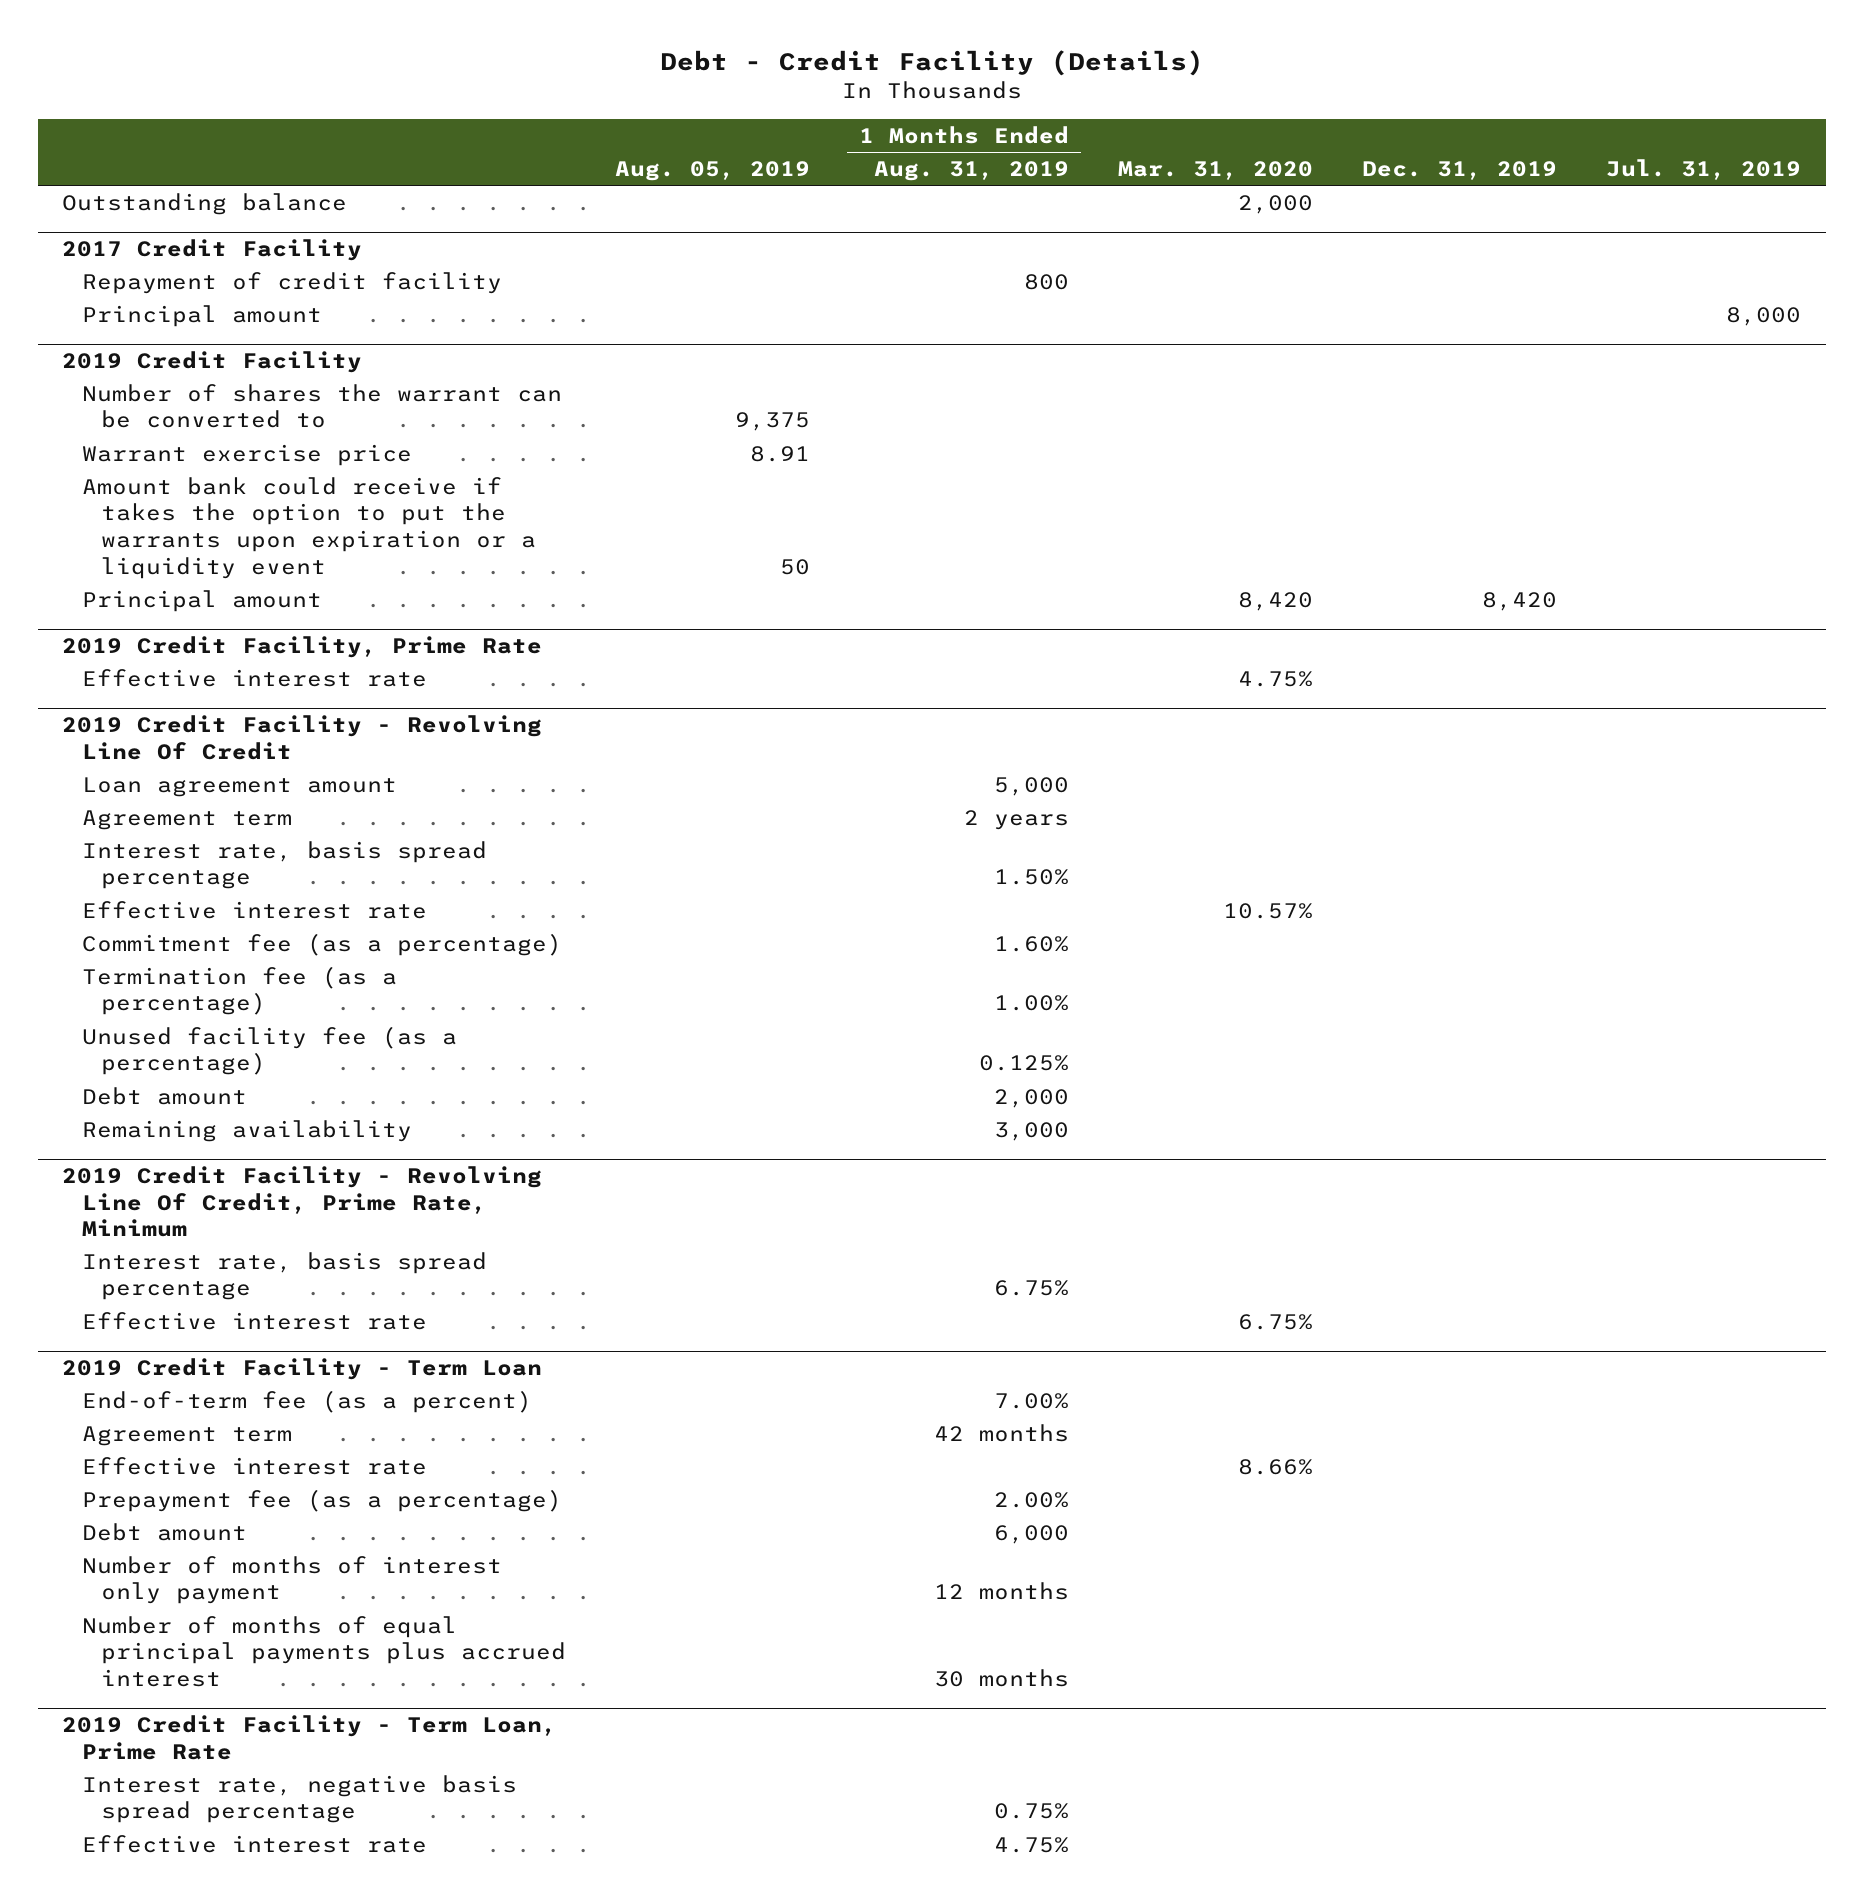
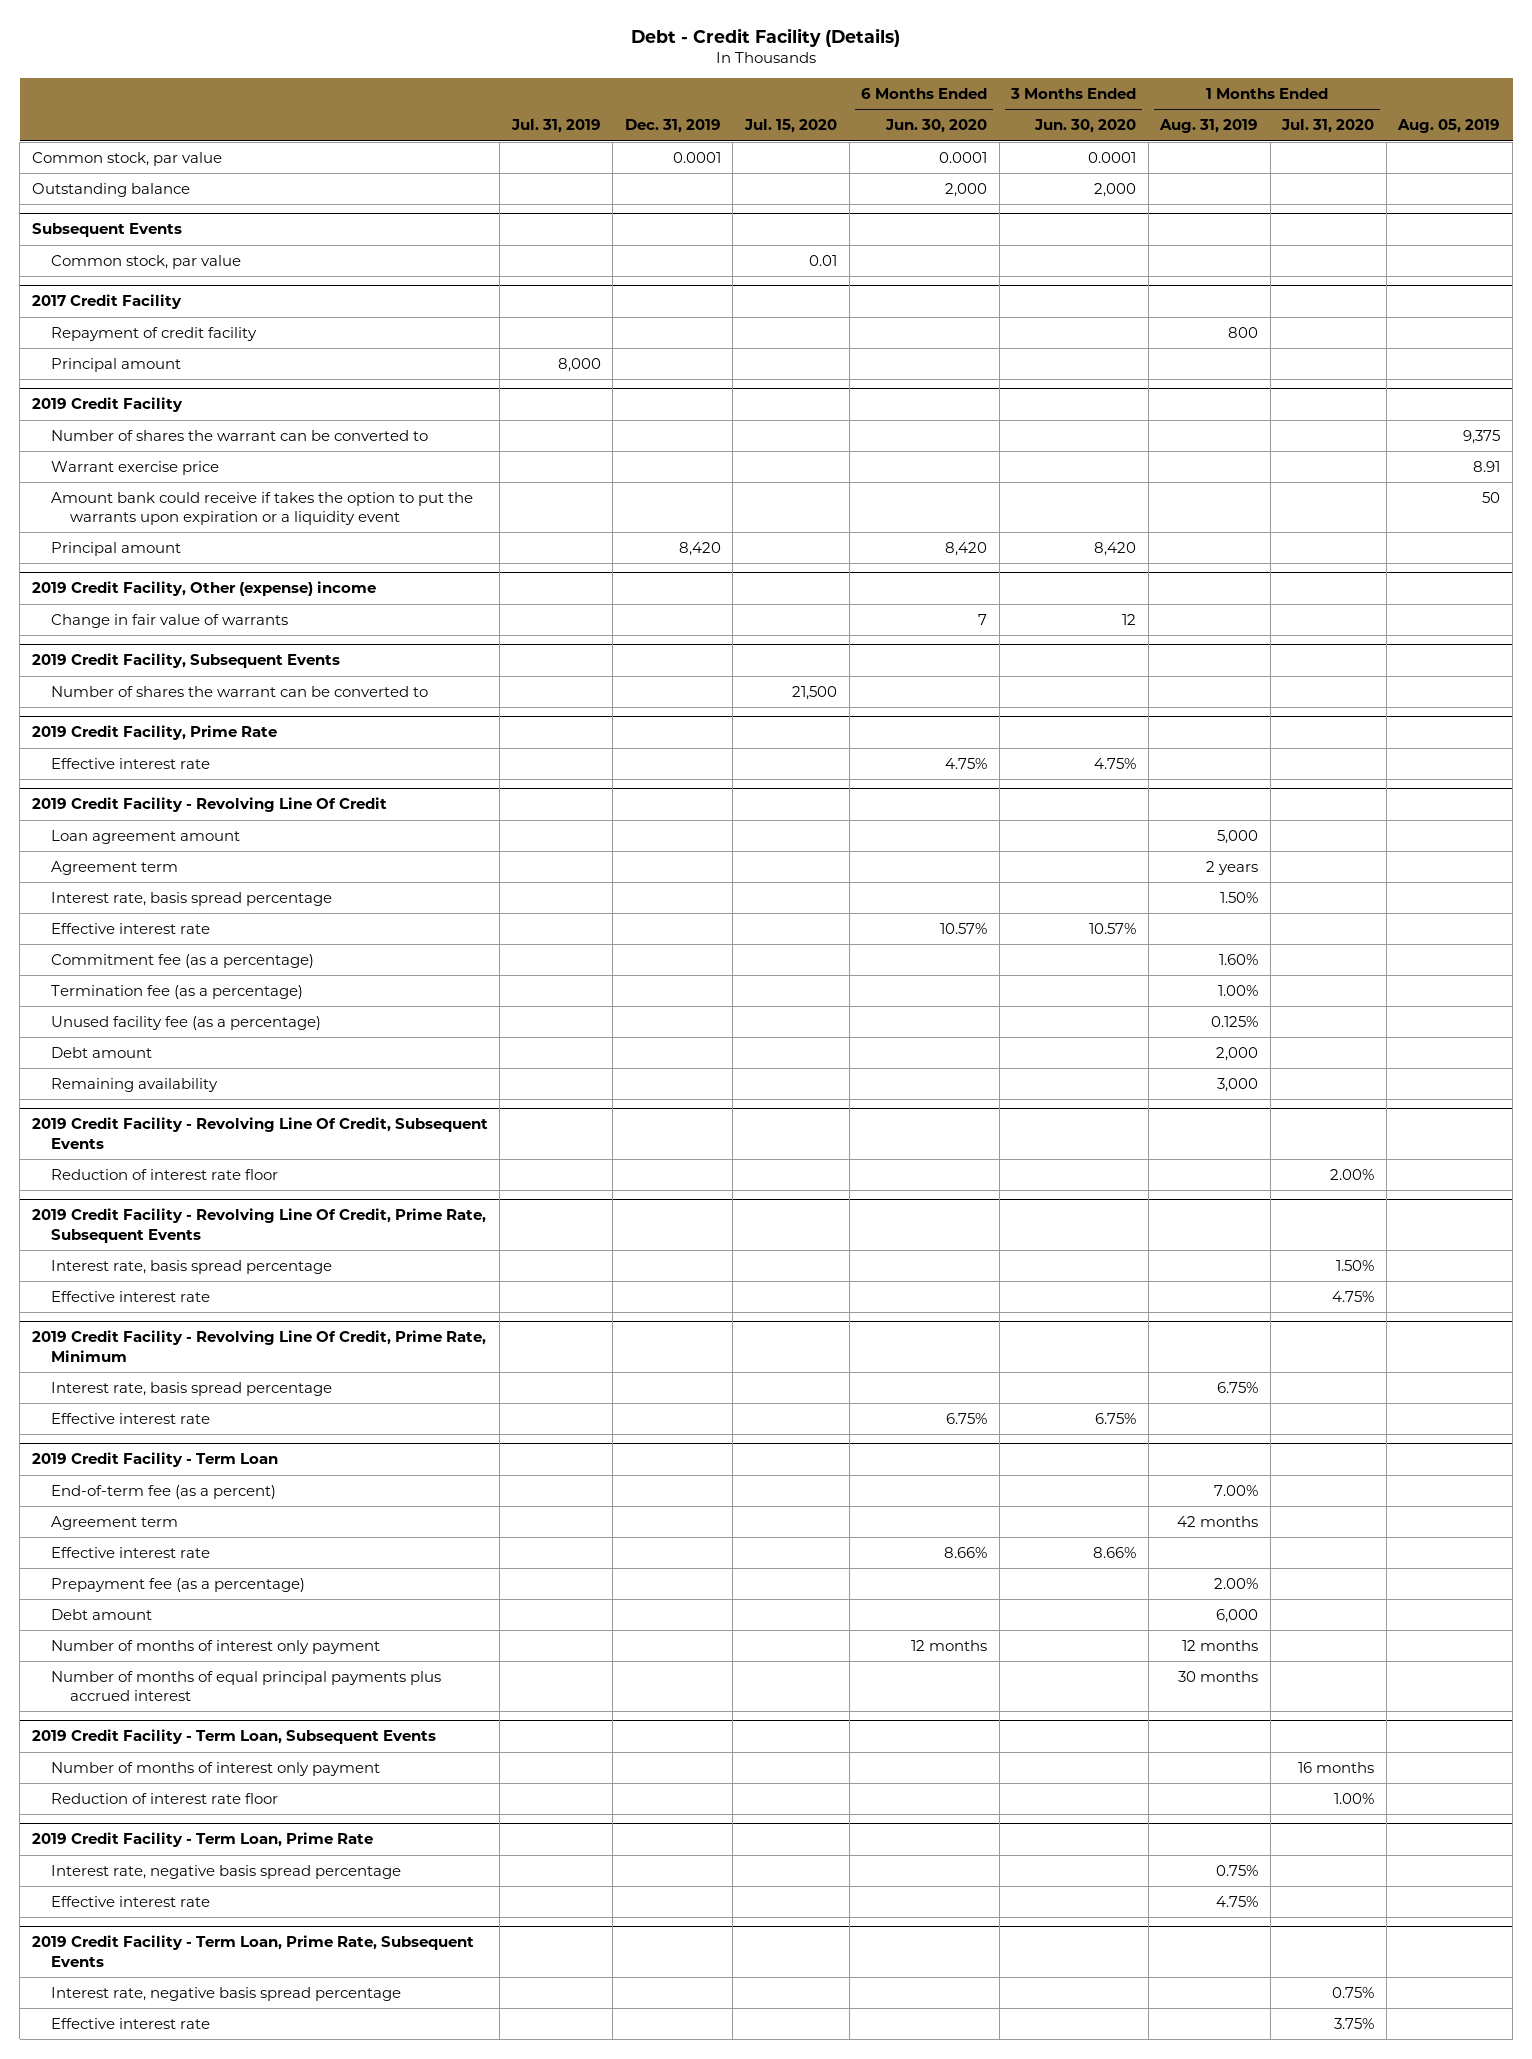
- | Aug. 05, 2019 | 1 Months Ended Aug. 31, 2019 | Mar. 31, 2020 | Dec. 31, 2019 | Jul. 31, 2019
+ | Jul. 31, 2019 | Dec. 31, 2019 | Jul. 15, 2020 | 6 Months Ended Jun. 30, 2020 | 3 Months Ended Jun. 30, 2020 | 1 Months Ended Aug. 31, 2019 | 1 Months Ended Jul. 31, 2020 | Aug. 05, 2019
+ Common stock, par value | | 0.0001 | | 0.0001 | 0.0001 | | |
+ Subsequent Events
+ Common stock, par value | | | 0.01 | | | | |
+ 2019 Credit Facility, Other (expense) income
+ Change in fair value of warrants | | | | 7 | 12 | | |
+ 2019 Credit Facility, Subsequent Events
+ Number of shares the warrant can be converted to | | | 21,500 | | | | |
+ 2019 Credit Facility - Revolving Line Of Credit, Subsequent Events
+ Reduction of interest rate floor | | | | | | | 2.00% |
+ 2019 Credit Facility - Revolving Line Of Credit, Prime Rate, Subsequent Events
+ Interest rate, basis spread percentage | | | | | | | 1.50% |
+ Effective interest rate | | | | | | | 4.75% |
+ 2019 Credit Facility - Term Loan, Subsequent Events
+ Number of months of interest only payment | | | | | | | 16 months |
+ Reduction of interest rate floor | | | | | | | 1.00% |
+ 2019 Credit Facility - Term Loan, Prime Rate, Subsequent Events
+ Interest rate, negative basis spread percentage | | | | | | | 0.75% |
+ Effective interest rate | | | | | | | 3.75% |

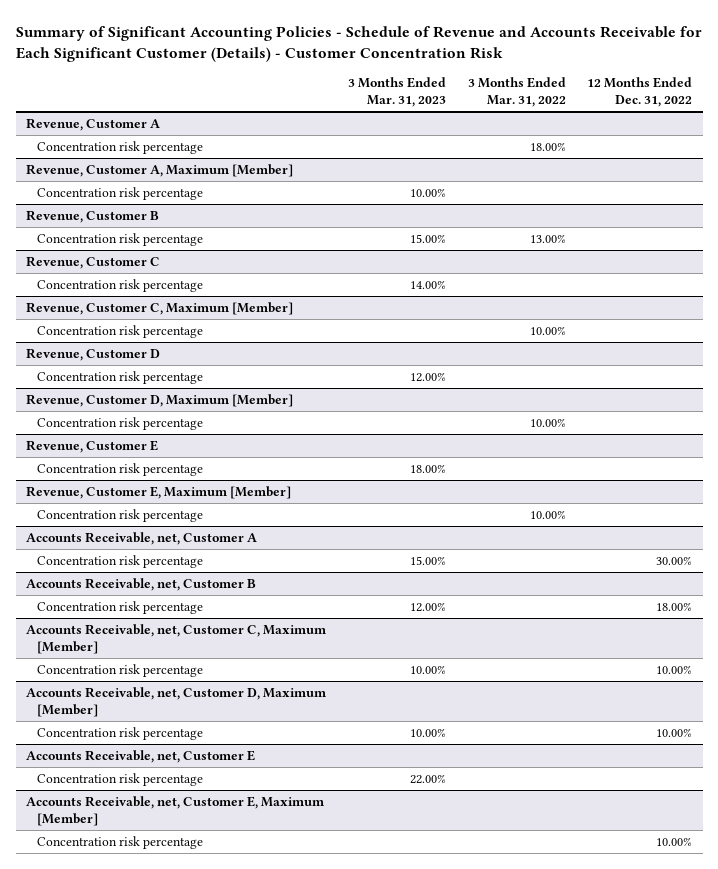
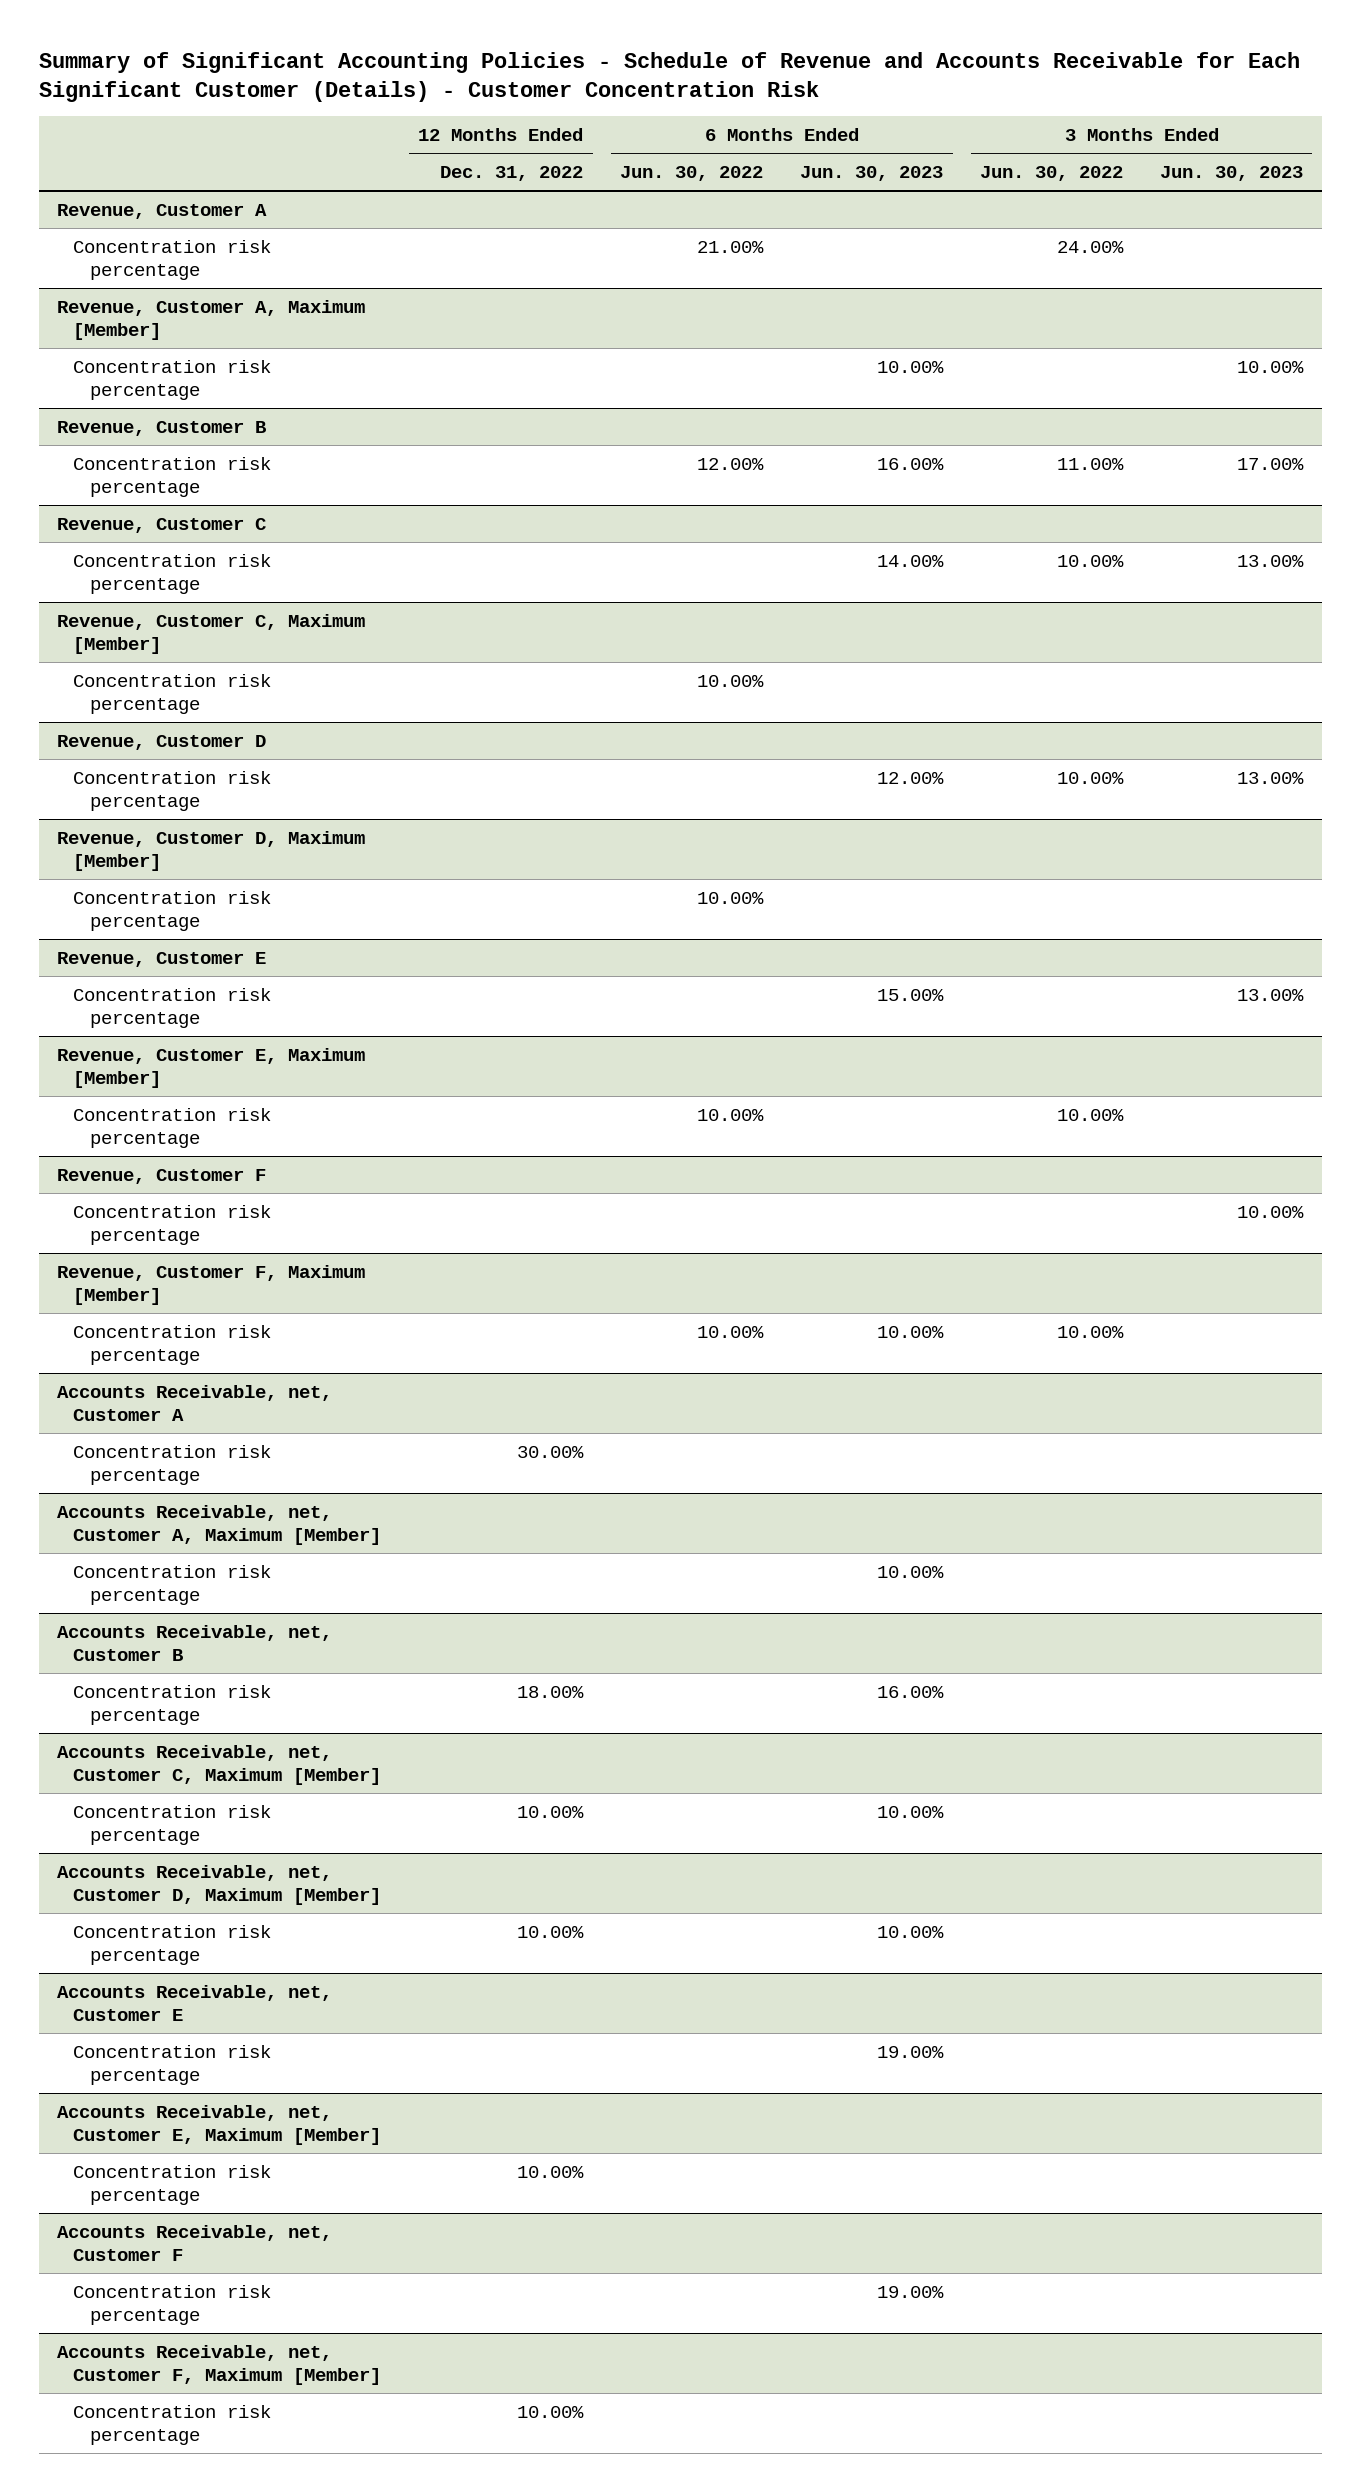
- | 3 Months Ended Mar. 31, 2023 | 3 Months Ended Mar. 31, 2022 | 12 Months Ended Dec. 31, 2022
+ | 12 Months Ended Dec. 31, 2022 | 6 Months Ended Jun. 30, 2022 | 6 Months Ended Jun. 30, 2023 | 3 Months Ended Jun. 30, 2022 | 3 Months Ended Jun. 30, 2023
+ Revenue, Customer F
+ Concentration risk percentage | | | | | 10.00%
+ Revenue, Customer F, Maximum [Member]
+ Concentration risk percentage | | 10.00% | 10.00% | 10.00% |
+ Accounts Receivable, net, Customer A, Maximum [Member]
+ Concentration risk percentage | | | 10.00% | |
+ Accounts Receivable, net, Customer F
+ Concentration risk percentage | | | 19.00% | |
+ Accounts Receivable, net, Customer F, Maximum [Member]
+ Concentration risk percentage | 10.00% | | | |

